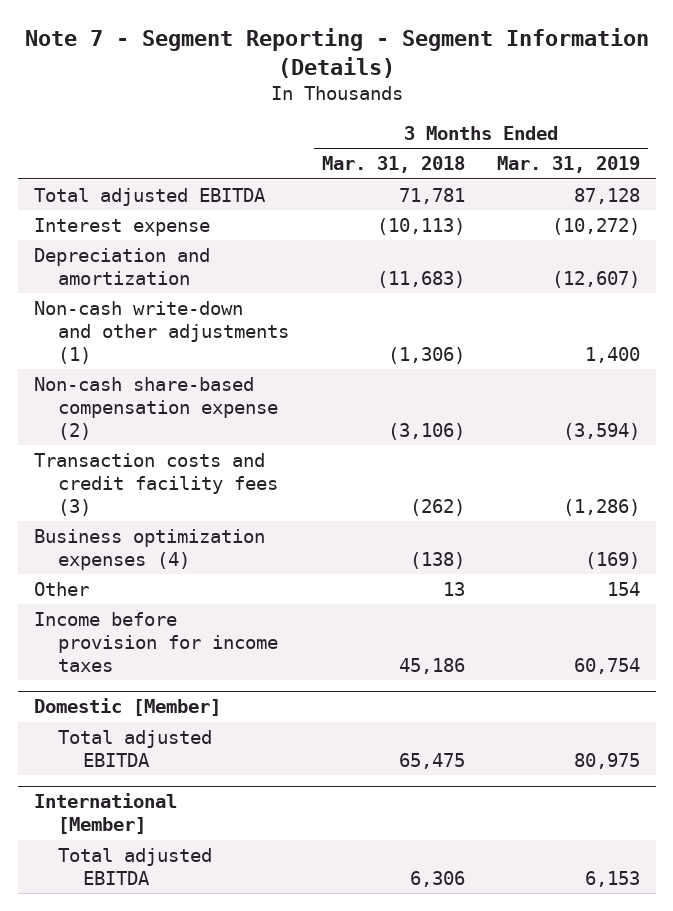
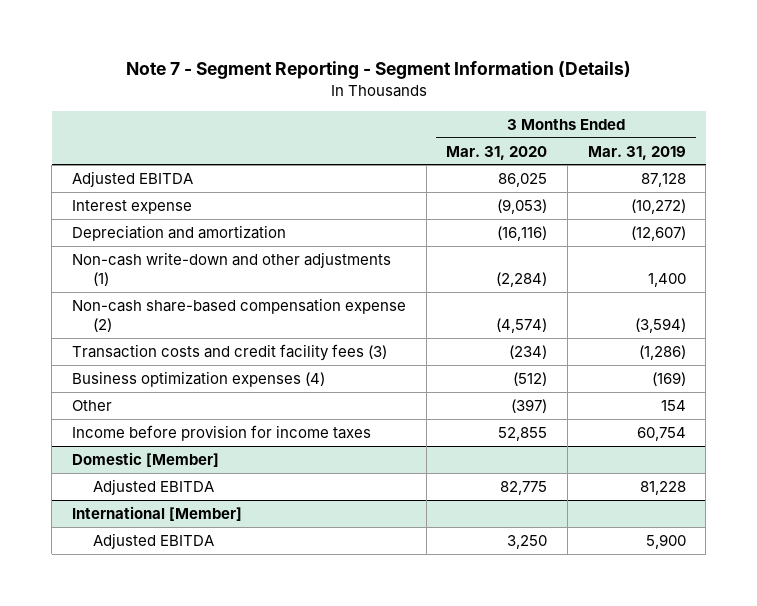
- | 3 Months Ended Mar. 31, 2018 | 3 Months Ended Mar. 31, 2019
+ | 3 Months Ended Mar. 31, 2020 | 3 Months Ended Mar. 31, 2019
- Total adjusted EBITDA | 71,781 | 87,128
+ Adjusted EBITDA | 86,025 | 87,128
@ Domestic [Member]
- Total adjusted EBITDA | 65,475 | 80,975
+ Adjusted EBITDA | 82,775 | 81,228
@ International [Member]
- Total adjusted EBITDA | 6,306 | 6,153
+ Adjusted EBITDA | 3,250 | 5,900

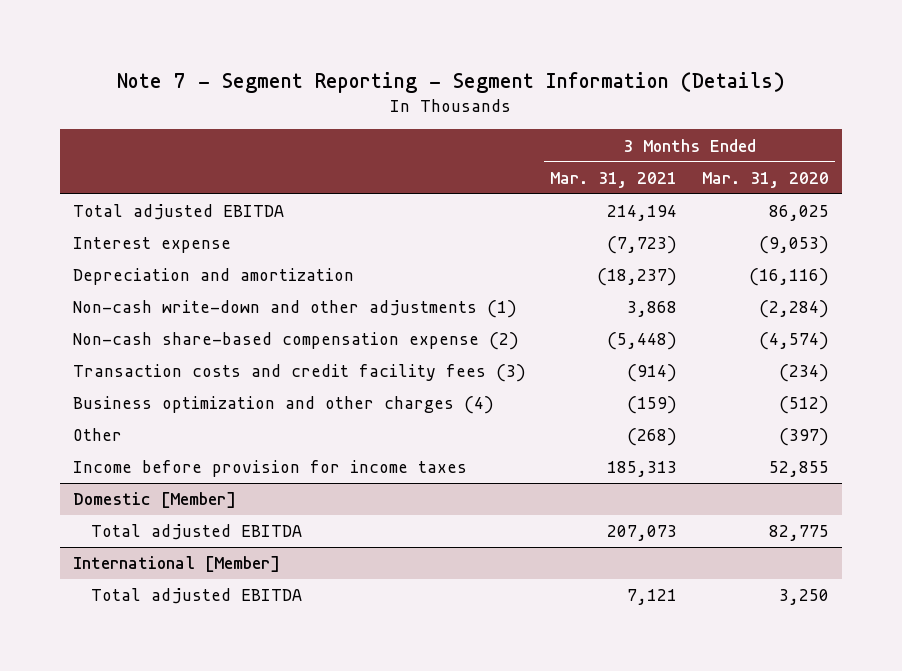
- | 3 Months Ended Mar. 31, 2020 | 3 Months Ended Mar. 31, 2019
+ | 3 Months Ended Mar. 31, 2021 | 3 Months Ended Mar. 31, 2020
- Adjusted EBITDA | 86,025 | 87,128
+ Total adjusted EBITDA | 214,194 | 86,025
- Business optimization expenses (4) | (512) | (169)
+ Business optimization and other charges (4) | (159) | (512)
@ Domestic [Member]
- Adjusted EBITDA | 82,775 | 81,228
+ Total adjusted EBITDA | 207,073 | 82,775
@ International [Member]
- Adjusted EBITDA | 3,250 | 5,900
+ Total adjusted EBITDA | 7,121 | 3,250

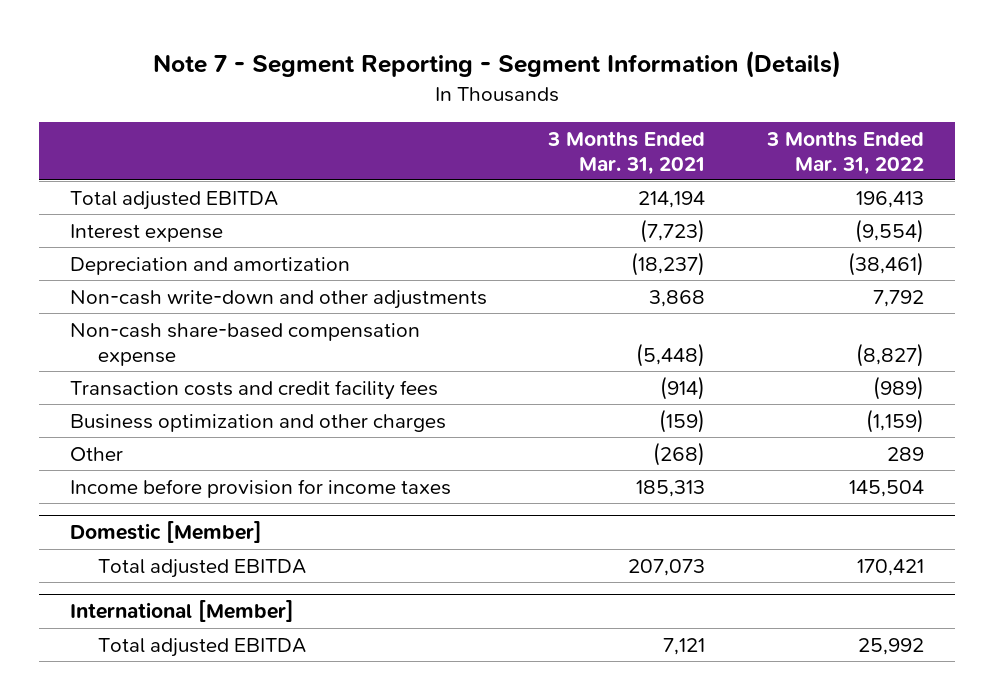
- | 3 Months Ended Mar. 31, 2021 | 3 Months Ended Mar. 31, 2020
+ | 3 Months Ended Mar. 31, 2021 | 3 Months Ended Mar. 31, 2022
- Non-cash write-down and other adjustments (1) | 3,868 | (2,284)
- Non-cash share-based compensation expense (2) | (5,448) | (4,574)
- Transaction costs and credit facility fees (3) | (914) | (234)
- Business optimization and other charges (4) | (159) | (512)
+ Non-cash write-down and other adjustments | 3,868 | 7,792
+ Non-cash share-based compensation expense | (5,448) | (8,827)
+ Transaction costs and credit facility fees | (914) | (989)
+ Business optimization and other charges | (159) | (1,159)

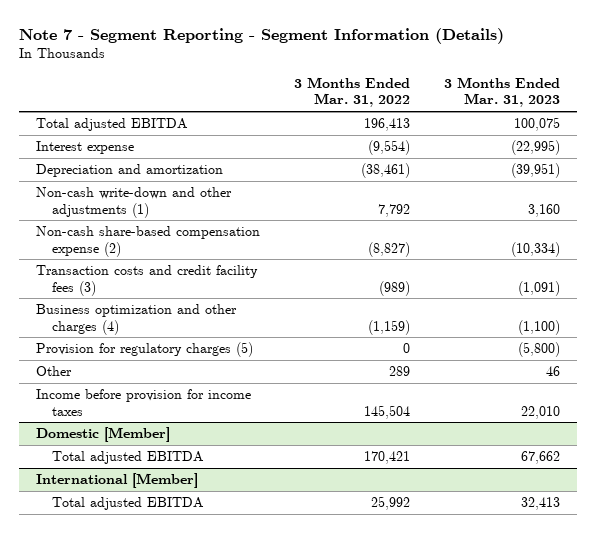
- | 3 Months Ended Mar. 31, 2021 | 3 Months Ended Mar. 31, 2022
+ | 3 Months Ended Mar. 31, 2022 | 3 Months Ended Mar. 31, 2023
- Non-cash write-down and other adjustments | 3,868 | 7,792
- Non-cash share-based compensation expense | (5,448) | (8,827)
- Transaction costs and credit facility fees | (914) | (989)
- Business optimization and other charges | (159) | (1,159)
+ Non-cash write-down and other adjustments (1) | 7,792 | 3,160
+ Non-cash share-based compensation expense (2) | (8,827) | (10,334)
+ Transaction costs and credit facility fees (3) | (989) | (1,091)
+ Business optimization and other charges (4) | (1,159) | (1,100)
+ Provision for regulatory charges (5) | 0 | (5,800)

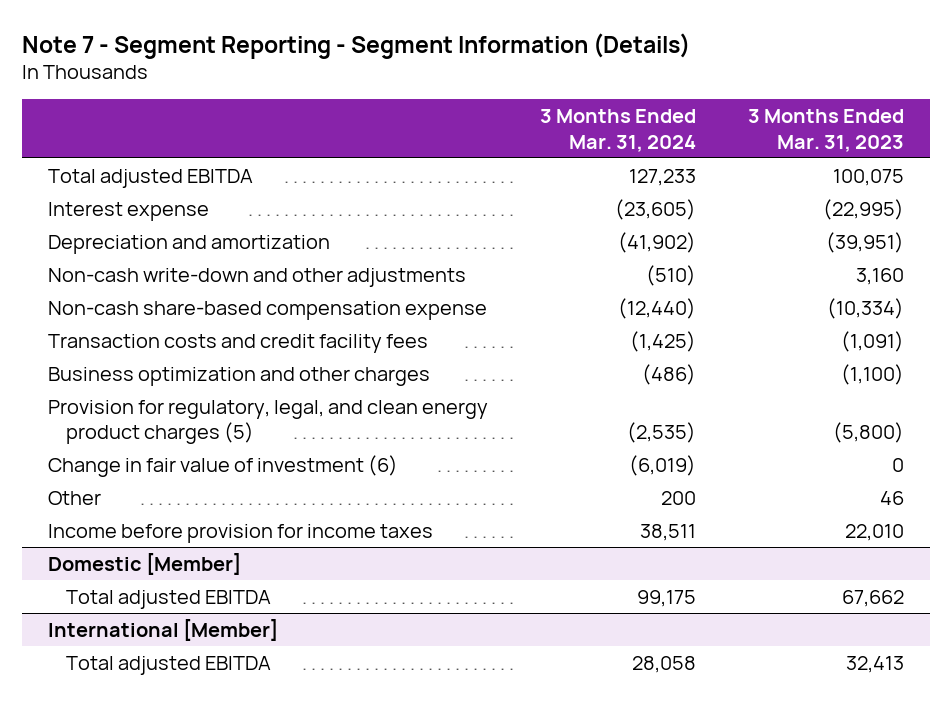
- | 3 Months Ended Mar. 31, 2022 | 3 Months Ended Mar. 31, 2023
+ | 3 Months Ended Mar. 31, 2024 | 3 Months Ended Mar. 31, 2023
- Non-cash write-down and other adjustments (1) | 7,792 | 3,160
- Non-cash share-based compensation expense (2) | (8,827) | (10,334)
- Transaction costs and credit facility fees (3) | (989) | (1,091)
- Business optimization and other charges (4) | (1,159) | (1,100)
- Provision for regulatory charges (5) | 0 | (5,800)
+ Non-cash write-down and other adjustments | (510) | 3,160
+ Non-cash share-based compensation expense | (12,440) | (10,334)
+ Transaction costs and credit facility fees | (1,425) | (1,091)
+ Business optimization and other charges | (486) | (1,100)
+ Provision for regulatory, legal, and clean energy product charges (5) | (2,535) | (5,800)
+ Change in fair value of investment (6) | (6,019) | 0

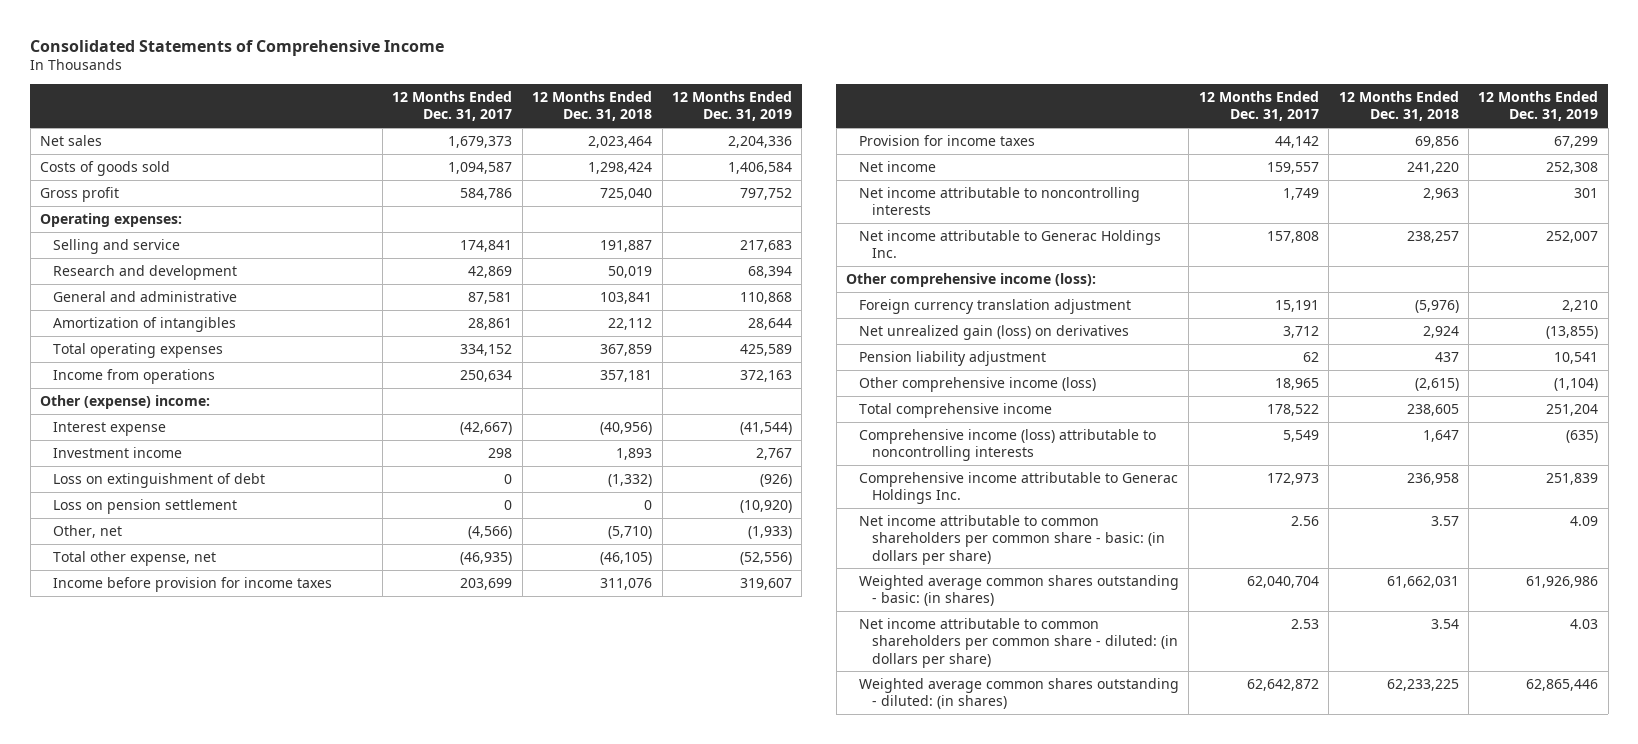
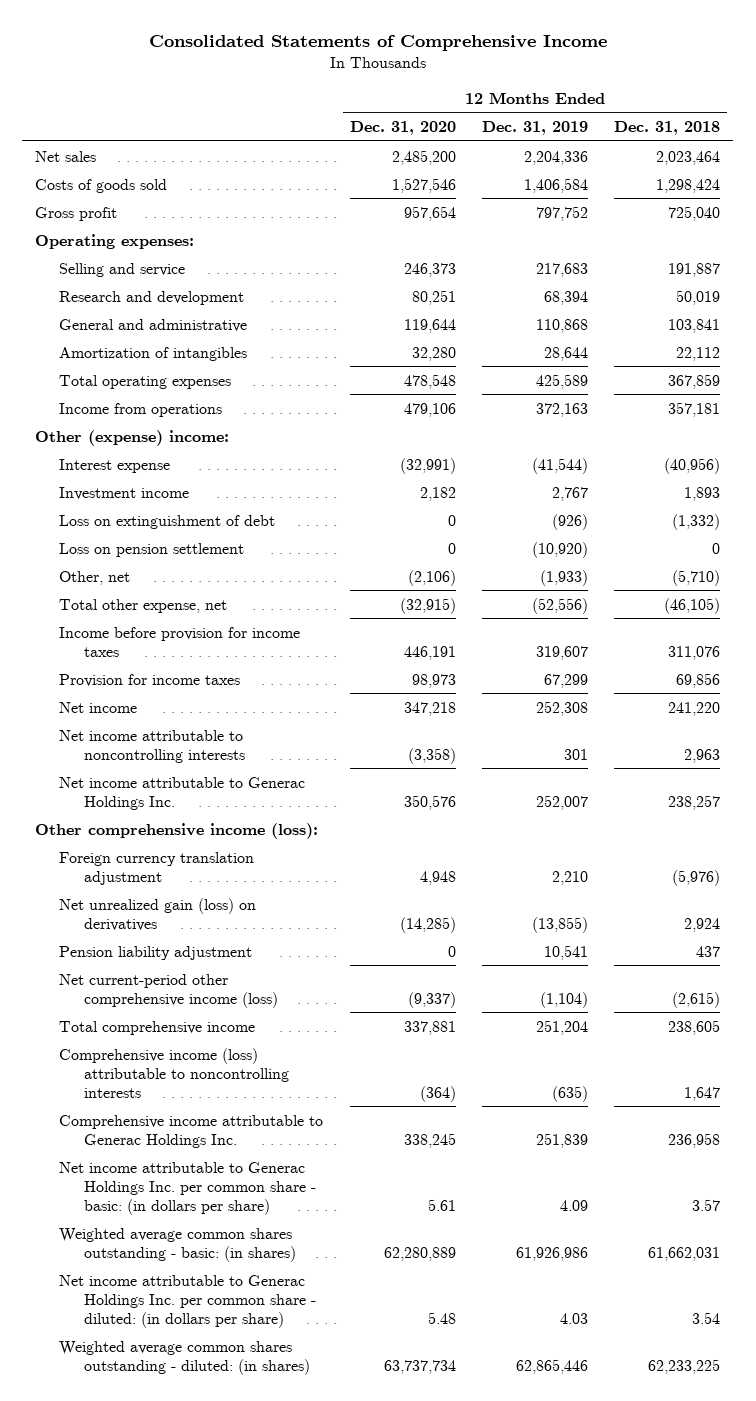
- | 12 Months Ended Dec. 31, 2017 | 12 Months Ended Dec. 31, 2018 | 12 Months Ended Dec. 31, 2019
+ | 12 Months Ended Dec. 31, 2020 | 12 Months Ended Dec. 31, 2019 | 12 Months Ended Dec. 31, 2018
- Other comprehensive income (loss) | 18,965 | (2,615) | (1,104)
+ Net current-period other comprehensive income (loss) | (9,337) | (1,104) | (2,615)
- Net income attributable to common shareholders per common share - basic: (in dollars per share) | 2.56 | 3.57 | 4.09
+ Net income attributable to Generac Holdings Inc. per common share - basic: (in dollars per share) | 5.61 | 4.09 | 3.57
- Net income attributable to common shareholders per common share - diluted: (in dollars per share) | 2.53 | 3.54 | 4.03
+ Net income attributable to Generac Holdings Inc. per common share - diluted: (in dollars per share) | 5.48 | 4.03 | 3.54

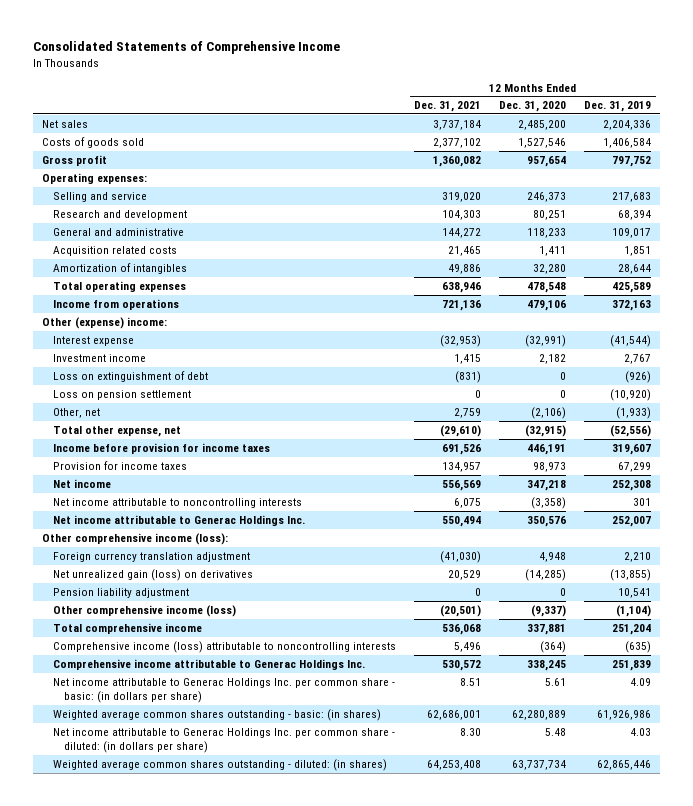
- | 12 Months Ended Dec. 31, 2020 | 12 Months Ended Dec. 31, 2019 | 12 Months Ended Dec. 31, 2018
+ | 12 Months Ended Dec. 31, 2021 | 12 Months Ended Dec. 31, 2020 | 12 Months Ended Dec. 31, 2019
- General and administrative | 119,644 | 110,868 | 103,841
+ General and administrative | 144,272 | 118,233 | 109,017
+ Acquisition related costs | 21,465 | 1,411 | 1,851
- Net current-period other comprehensive income (loss) | (9,337) | (1,104) | (2,615)
+ Other comprehensive income (loss) | (20,501) | (9,337) | (1,104)

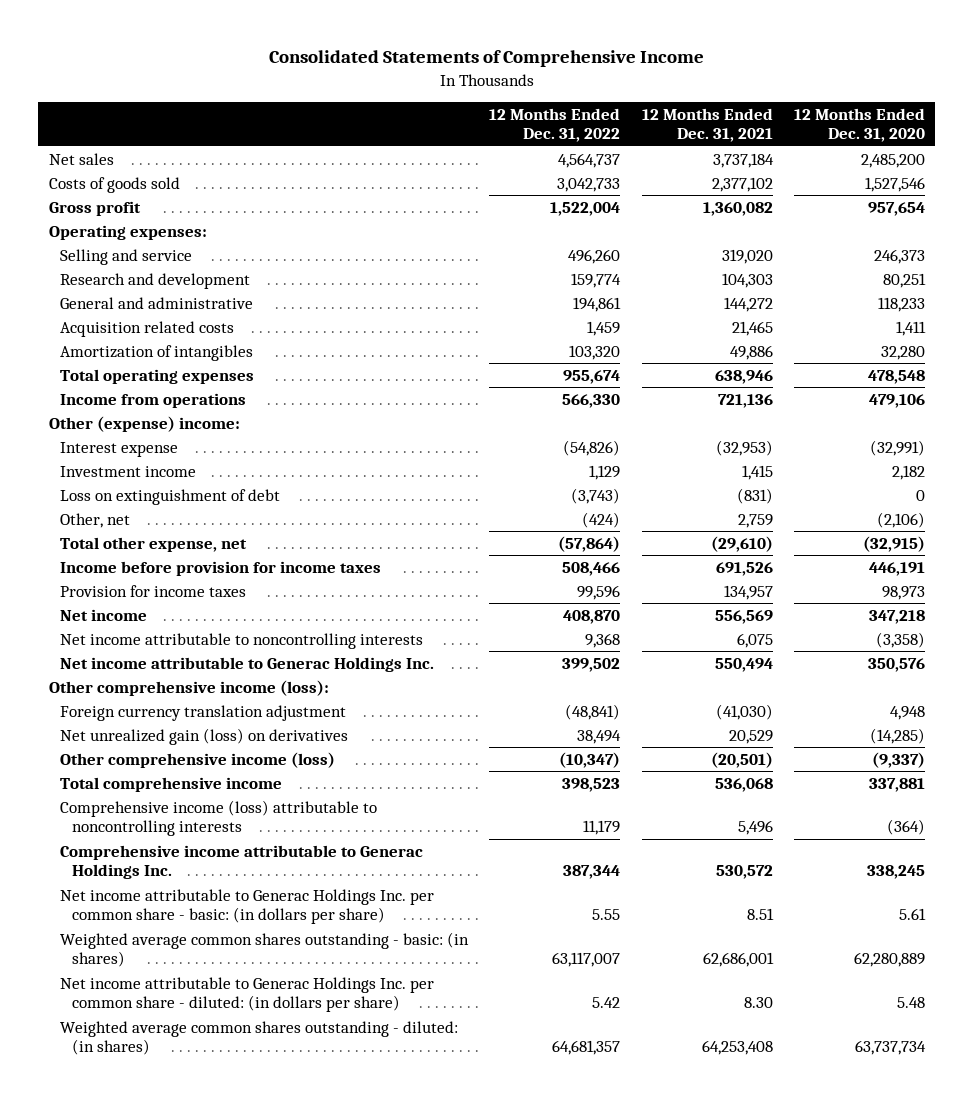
- | 12 Months Ended Dec. 31, 2021 | 12 Months Ended Dec. 31, 2020 | 12 Months Ended Dec. 31, 2019
+ | 12 Months Ended Dec. 31, 2022 | 12 Months Ended Dec. 31, 2021 | 12 Months Ended Dec. 31, 2020
- Loss on pension settlement | 0 | 0 | (10,920)
- Pension liability adjustment | 0 | 0 | 10,541

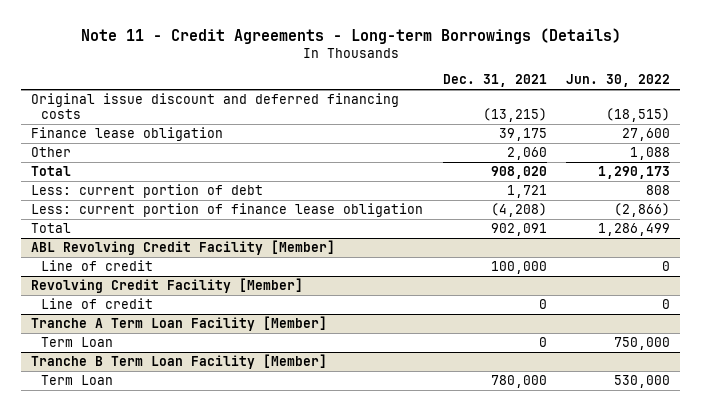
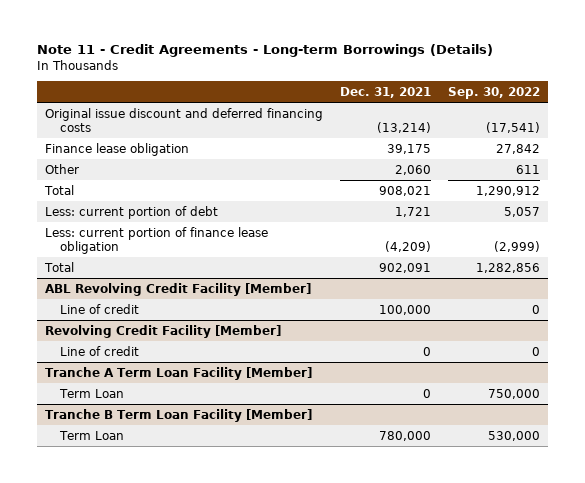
- | Dec. 31, 2021 | Jun. 30, 2022
+ | Dec. 31, 2021 | Sep. 30, 2022
- Original issue discount and deferred financing costs | (13,215) | (18,515)
+ Original issue discount and deferred financing costs | (13,214) | (17,541)
- Total | 908,020 | 1,290,173
+ Total | 908,021 | 1,290,912
- Less: current portion of finance lease obligation | (4,208) | (2,866)
+ Less: current portion of finance lease obligation | (4,209) | (2,999)

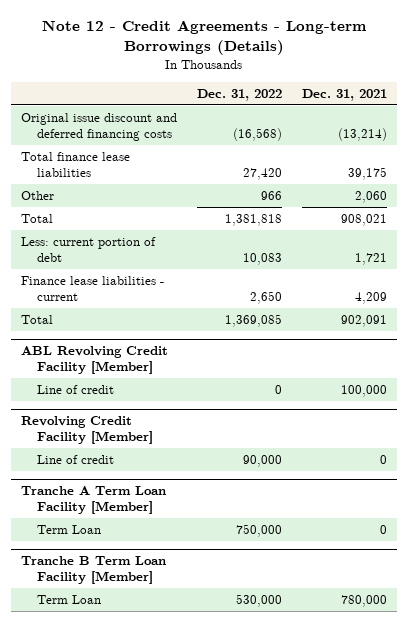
- Note 11 - Credit Agreements - Long-term Borrowings (Details)
+ Note 12 - Credit Agreements - Long-term Borrowings (Details)
- | Dec. 31, 2021 | Sep. 30, 2022
+ | Dec. 31, 2022 | Dec. 31, 2021
- Finance lease obligation | 39,175 | 27,842
+ Total finance lease liabilities | 27,420 | 39,175
- Less: current portion of finance lease obligation | (4,209) | (2,999)
+ Finance lease liabilities - current | 2,650 | 4,209

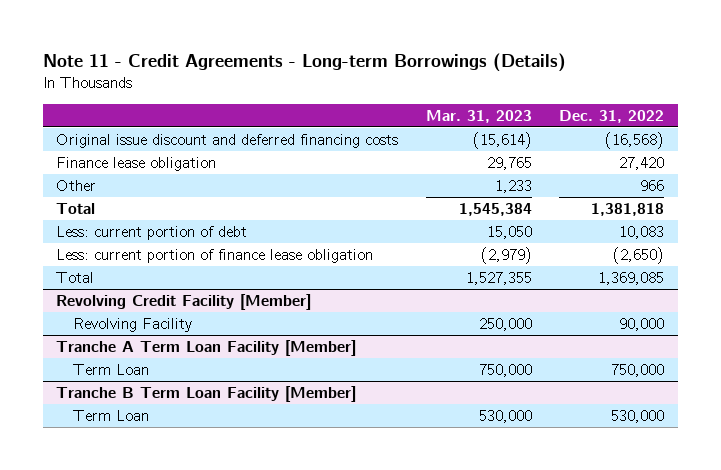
- Note 12 - Credit Agreements - Long-term Borrowings (Details)
+ Note 11 - Credit Agreements - Long-term Borrowings (Details)
- | Dec. 31, 2022 | Dec. 31, 2021
+ | Mar. 31, 2023 | Dec. 31, 2022
- Total finance lease liabilities | 27,420 | 39,175
+ Finance lease obligation | 29,765 | 27,420
- Finance lease liabilities - current | 2,650 | 4,209
+ Less: current portion of finance lease obligation | (2,979) | (2,650)
- ABL Revolving Credit Facility [Member]
- Line of credit | 0 | 100,000
@ Revolving Credit Facility [Member]
- Line of credit | 90,000 | 0
+ Revolving Facility | 250,000 | 90,000

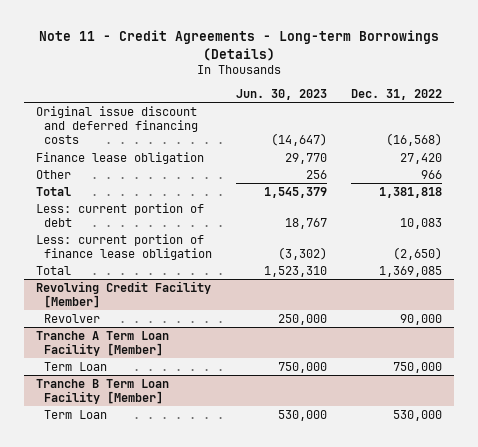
- | Mar. 31, 2023 | Dec. 31, 2022
+ | Jun. 30, 2023 | Dec. 31, 2022
@ Revolving Credit Facility [Member]
- Revolving Facility | 250,000 | 90,000
+ Revolver | 250,000 | 90,000

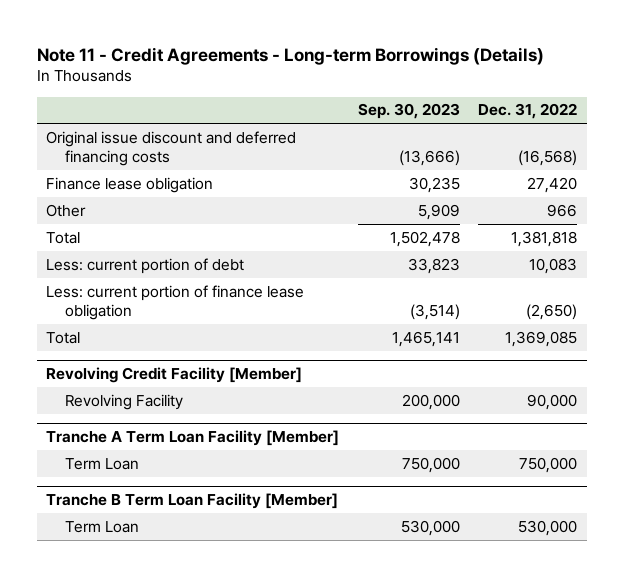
- | Jun. 30, 2023 | Dec. 31, 2022
+ | Sep. 30, 2023 | Dec. 31, 2022
@ Revolving Credit Facility [Member]
- Revolver | 250,000 | 90,000
+ Revolving Facility | 200,000 | 90,000

